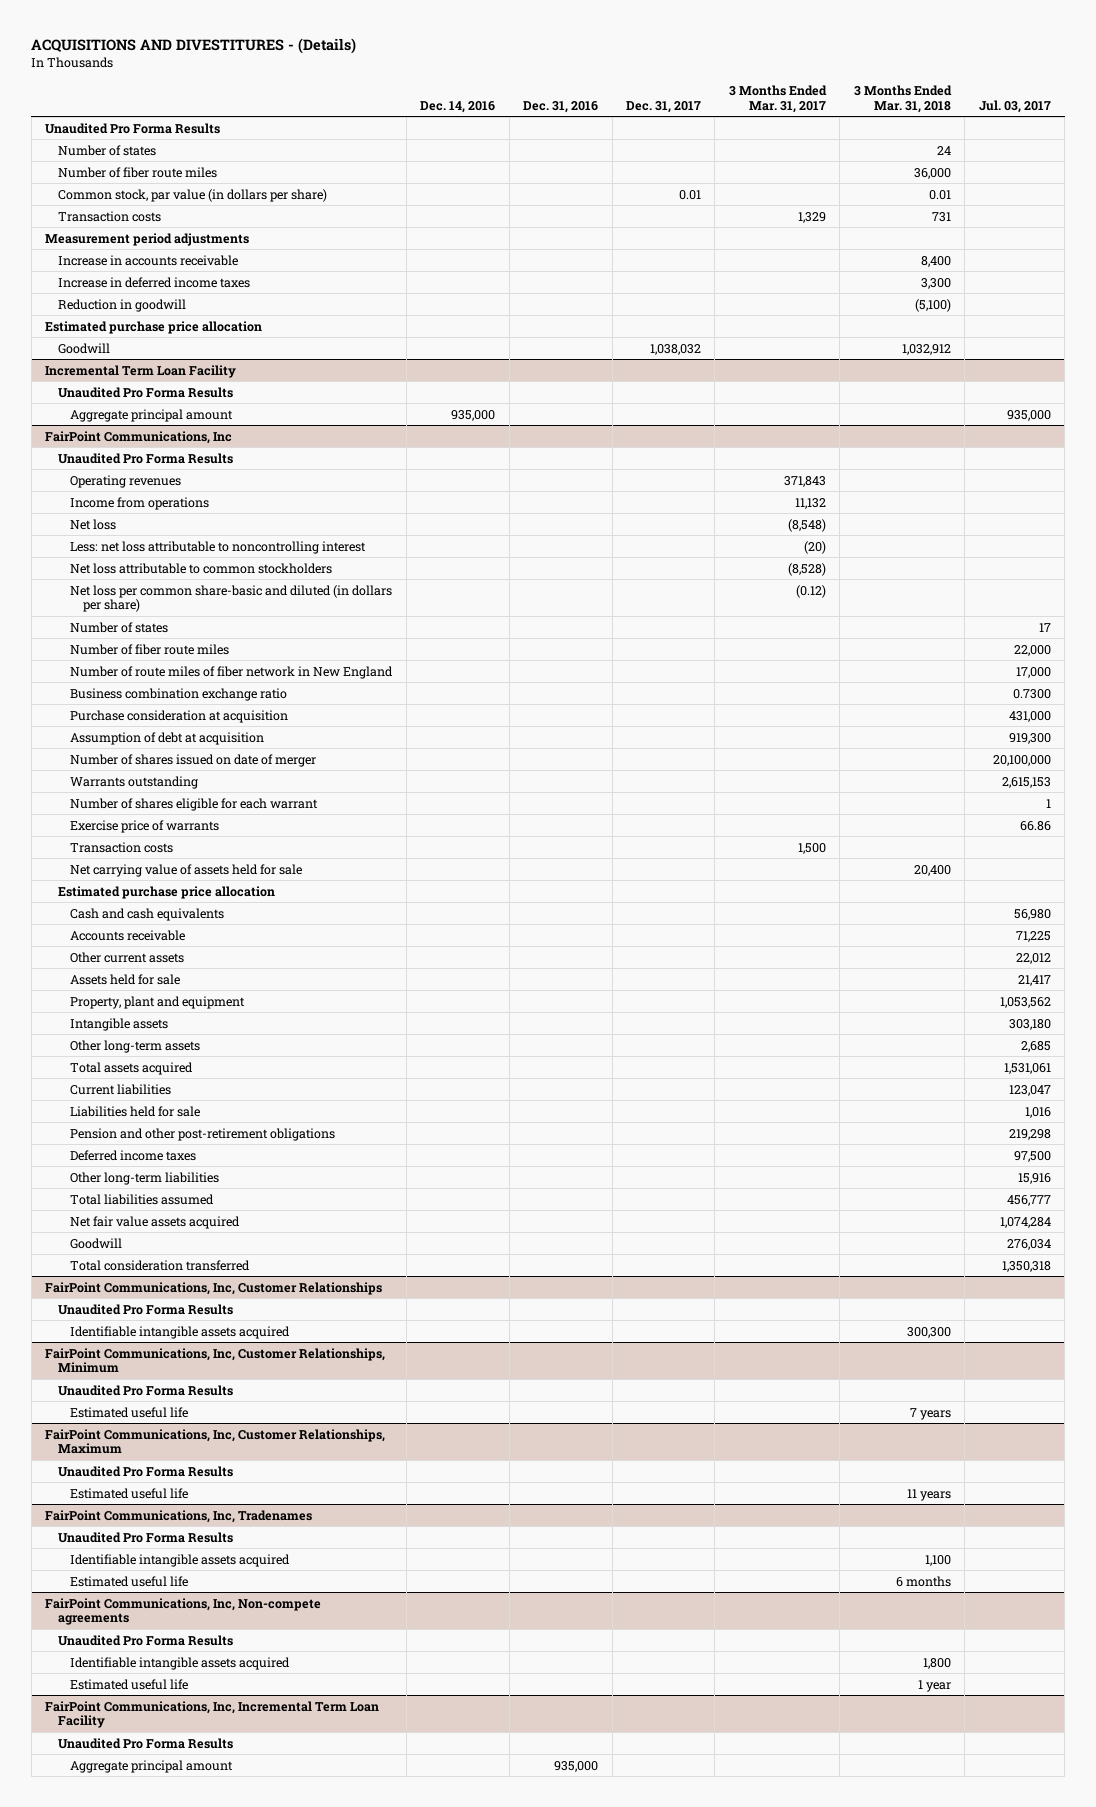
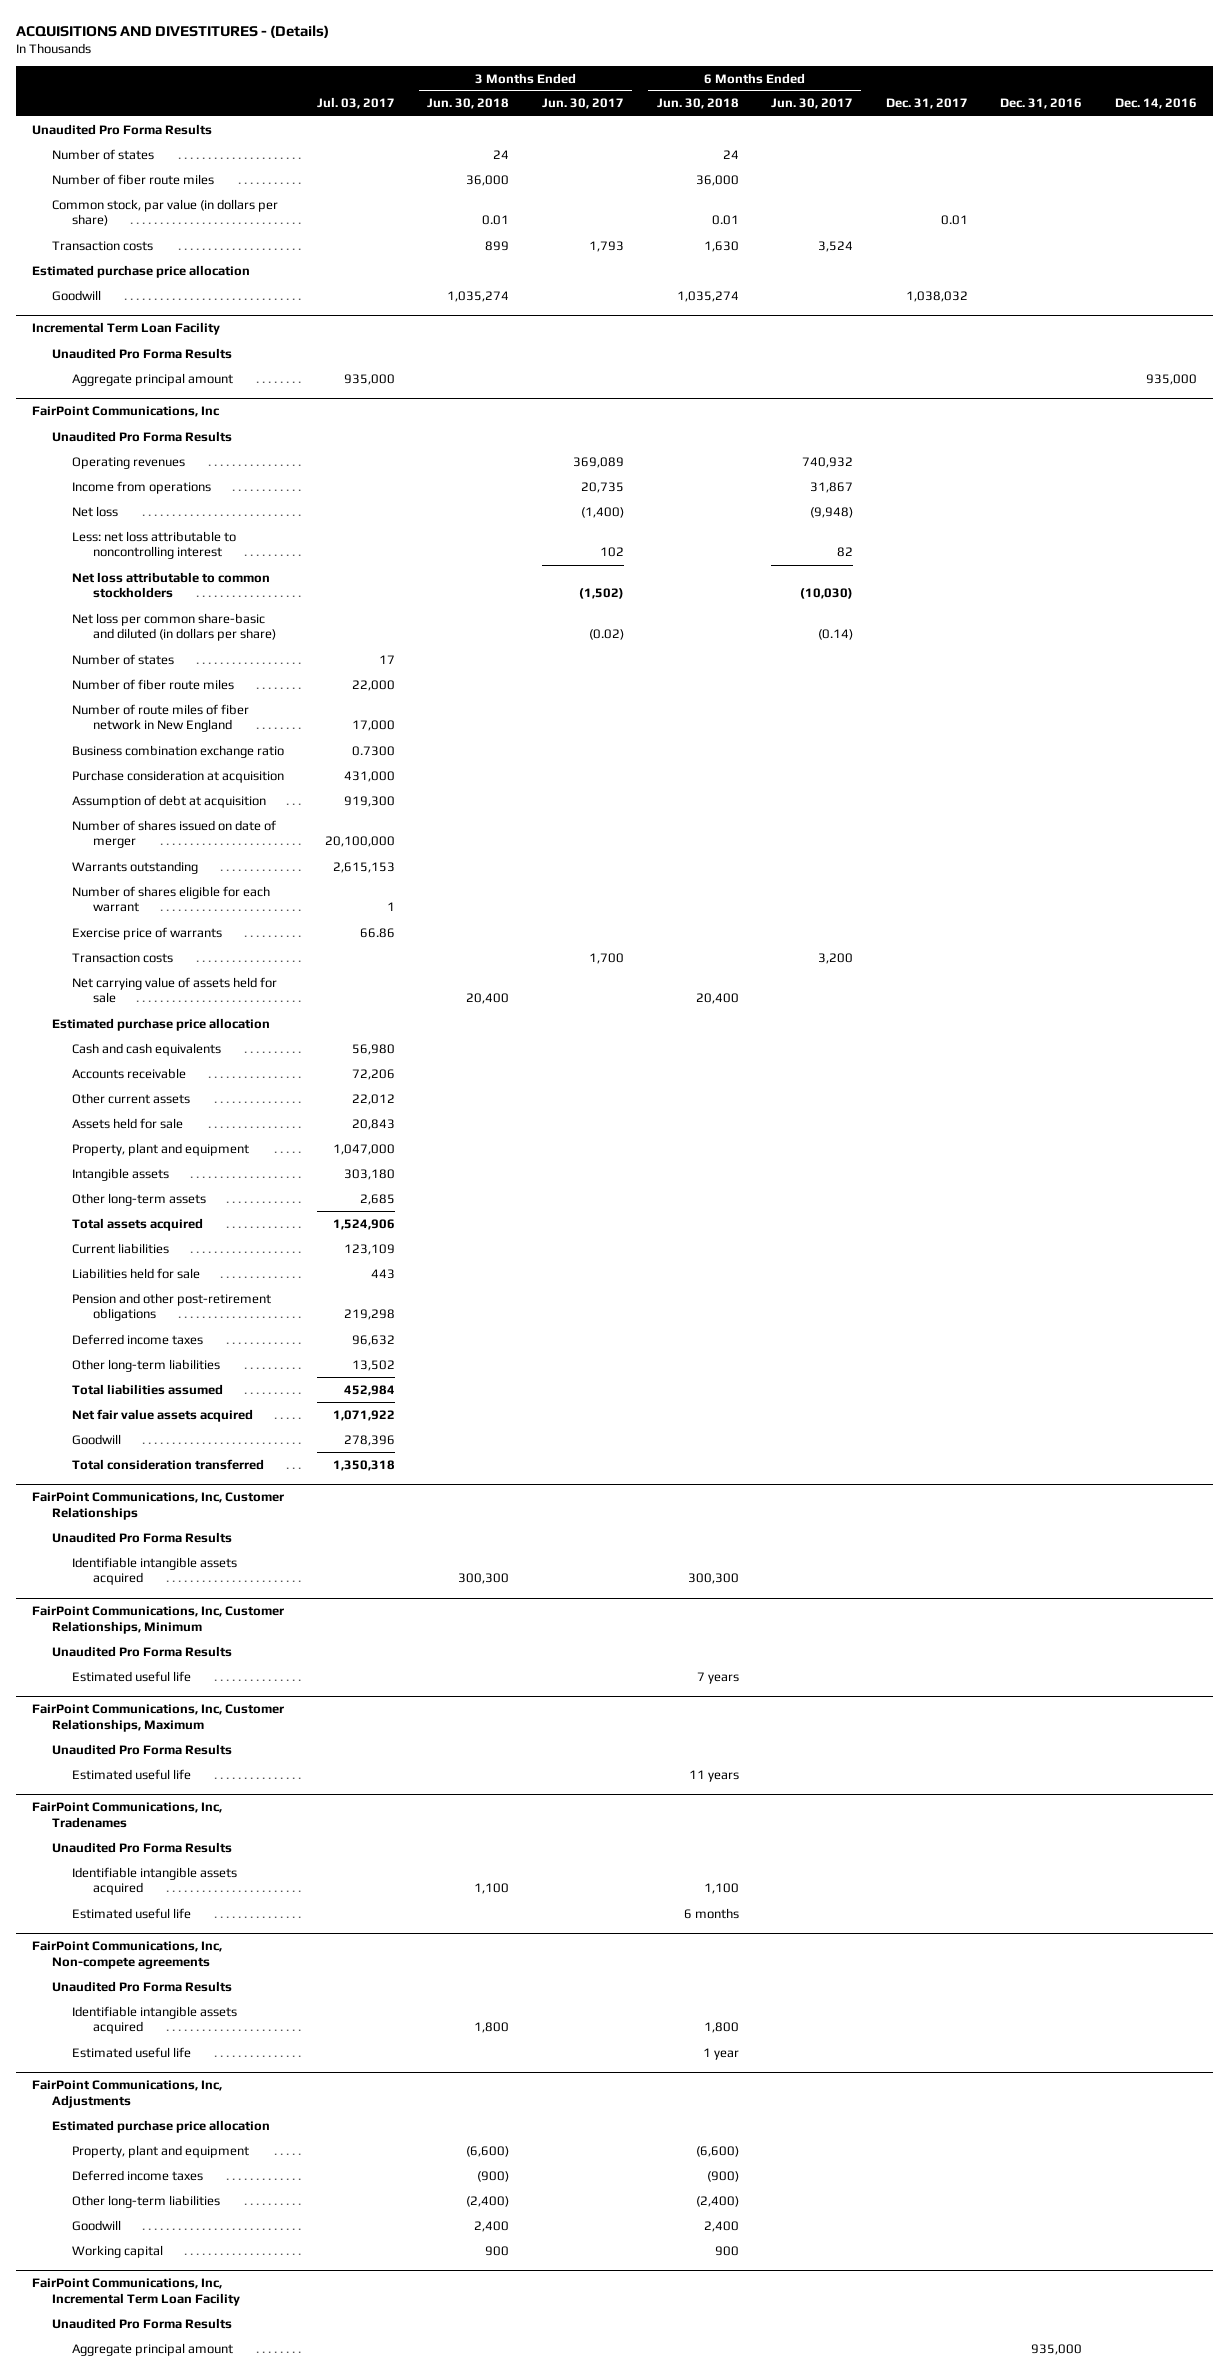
- | Dec. 14, 2016 | Dec. 31, 2016 | Dec. 31, 2017 | 3 Months Ended Mar. 31, 2017 | 3 Months Ended Mar. 31, 2018 | Jul. 03, 2017
+ | Jul. 03, 2017 | 3 Months Ended Jun. 30, 2018 | 3 Months Ended Jun. 30, 2017 | 6 Months Ended Jun. 30, 2018 | 6 Months Ended Jun. 30, 2017 | Dec. 31, 2017 | Dec. 31, 2016 | Dec. 14, 2016
- Measurement period adjustments
- Increase in accounts receivable | | | | | 8,400 |
- Increase in deferred income taxes | | | | | 3,300 |
- Reduction in goodwill | | | | | (5,100) |
@ FairPoint Communications, Inc
- Accounts receivable | | | | | | 71,225
+ Accounts receivable | 72,206 | | | | | | |
- Assets held for sale | | | | | | 21,417
- Property, plant and equipment | | | | | | 1,053,562
+ Assets held for sale | 20,843 | | | | | | |
+ Property, plant and equipment | 1,047,000 | | | | | | |
- Total assets acquired | | | | | | 1,531,061
- Current liabilities | | | | | | 123,047
- Liabilities held for sale | | | | | | 1,016
+ Total assets acquired | 1,524,906 | | | | | | |
+ Current liabilities | 123,109 | | | | | | |
+ Liabilities held for sale | 443 | | | | | | |
- Deferred income taxes | | | | | | 97,500
- Other long-term liabilities | | | | | | 15,916
- Total liabilities assumed | | | | | | 456,777
- Net fair value assets acquired | | | | | | 1,074,284
- Goodwill | | | | | | 276,034
+ Deferred income taxes | 96,632 | | | | | | |
+ Other long-term liabilities | 13,502 | | | | | | |
+ Total liabilities assumed | 452,984 | | | | | | |
+ Net fair value assets acquired | 1,071,922 | | | | | | |
+ Goodwill | 278,396 | | | | | | |
+ FairPoint Communications, Inc, Adjustments
+ Estimated purchase price allocation
+ Property, plant and equipment | | (6,600) | | (6,600) | | | |
+ Deferred income taxes | | (900) | | (900) | | | |
+ Other long-term liabilities | | (2,400) | | (2,400) | | | |
+ Goodwill | | 2,400 | | 2,400 | | | |
+ Working capital | | 900 | | 900 | | | |

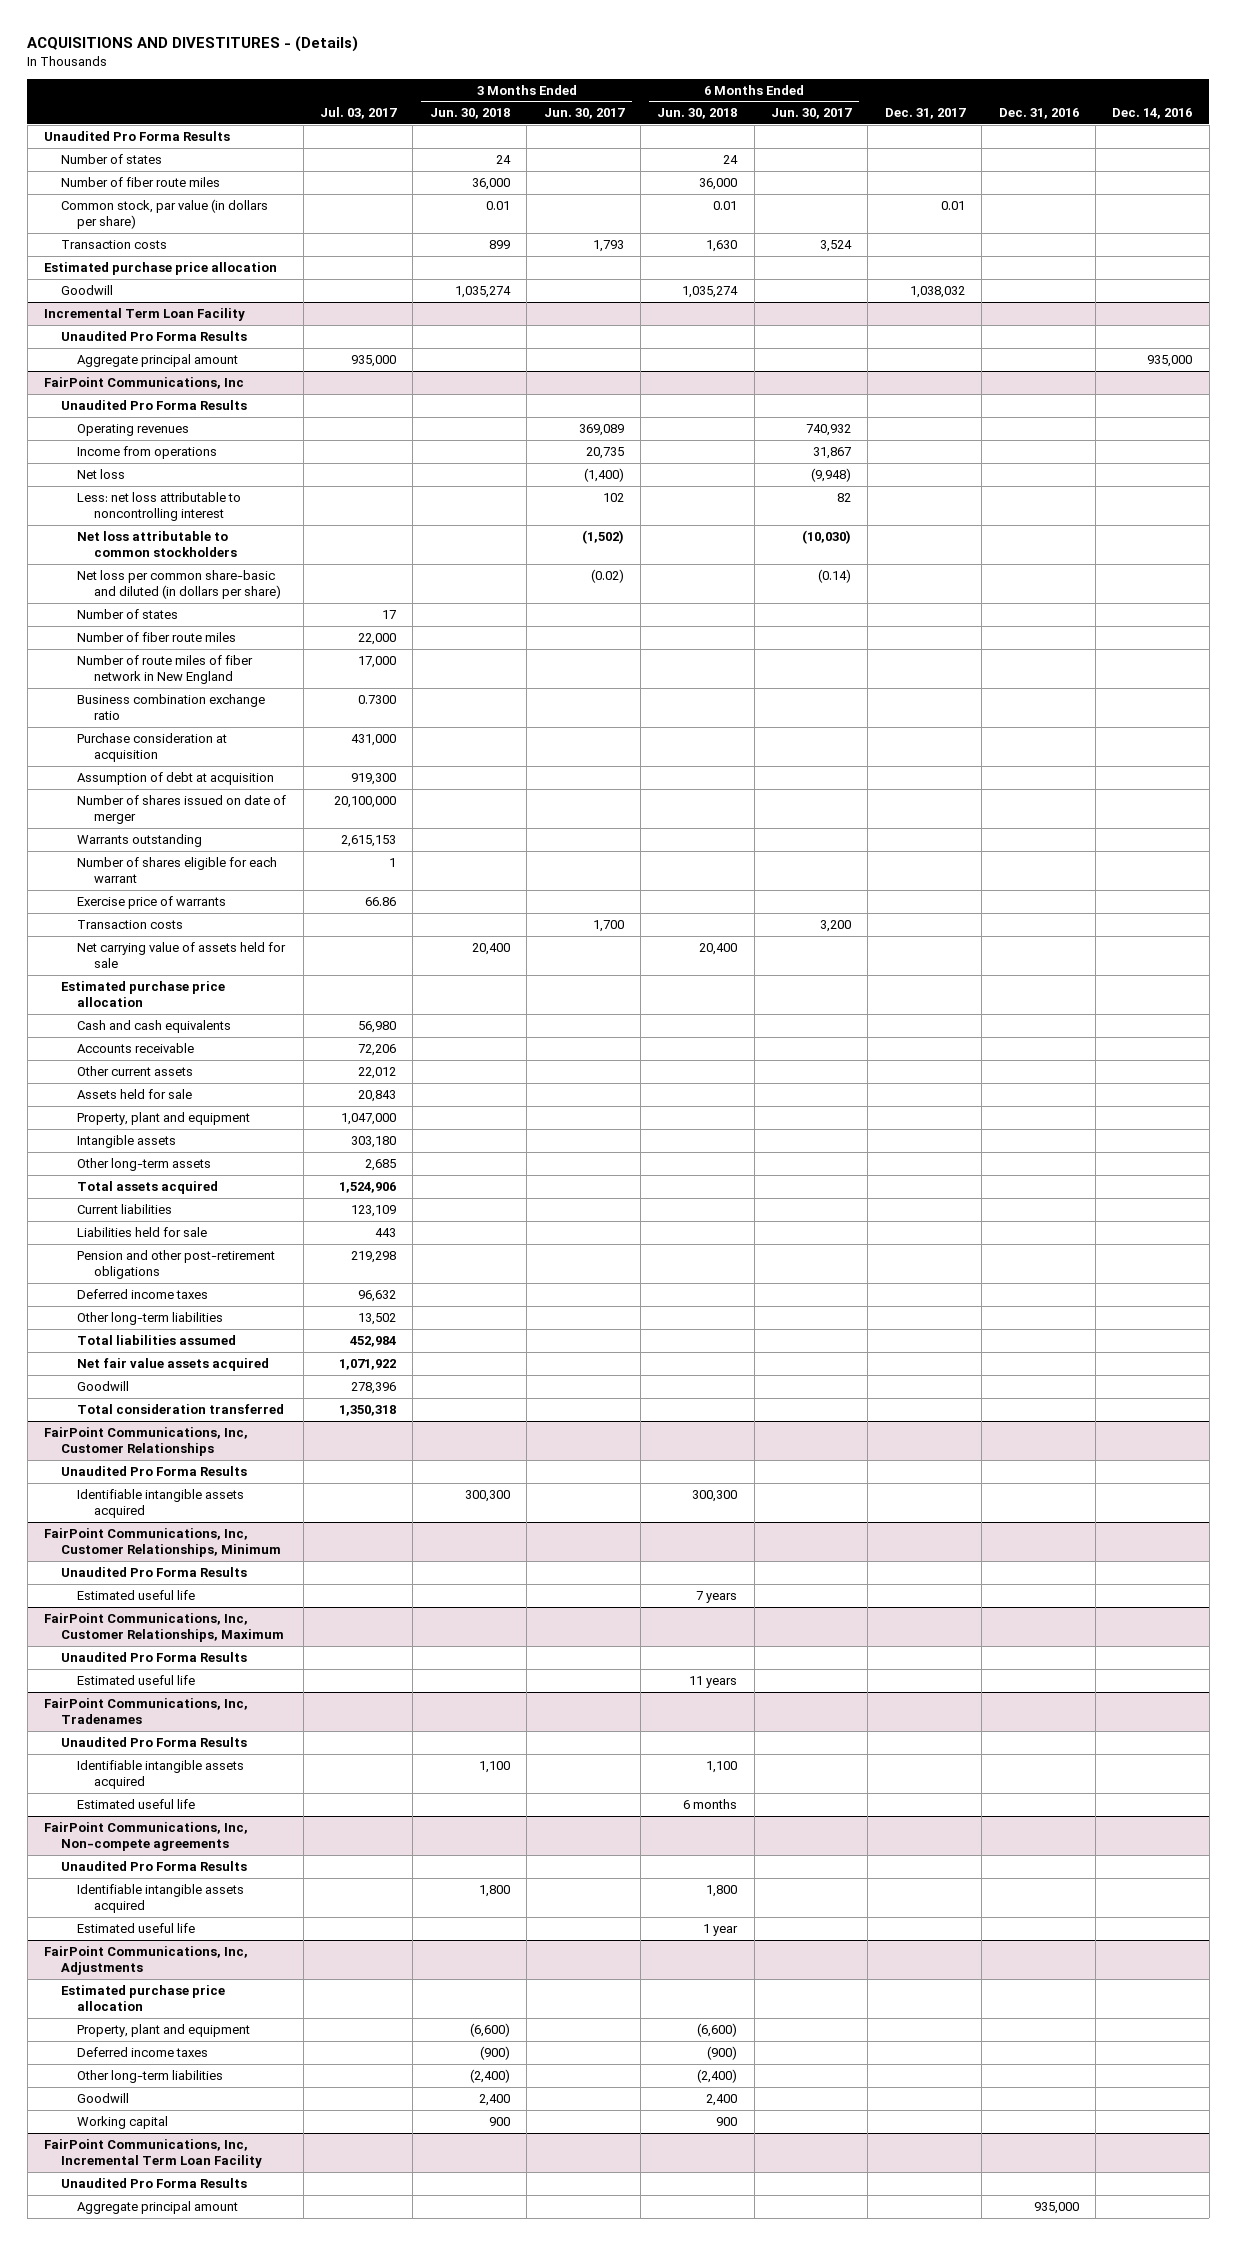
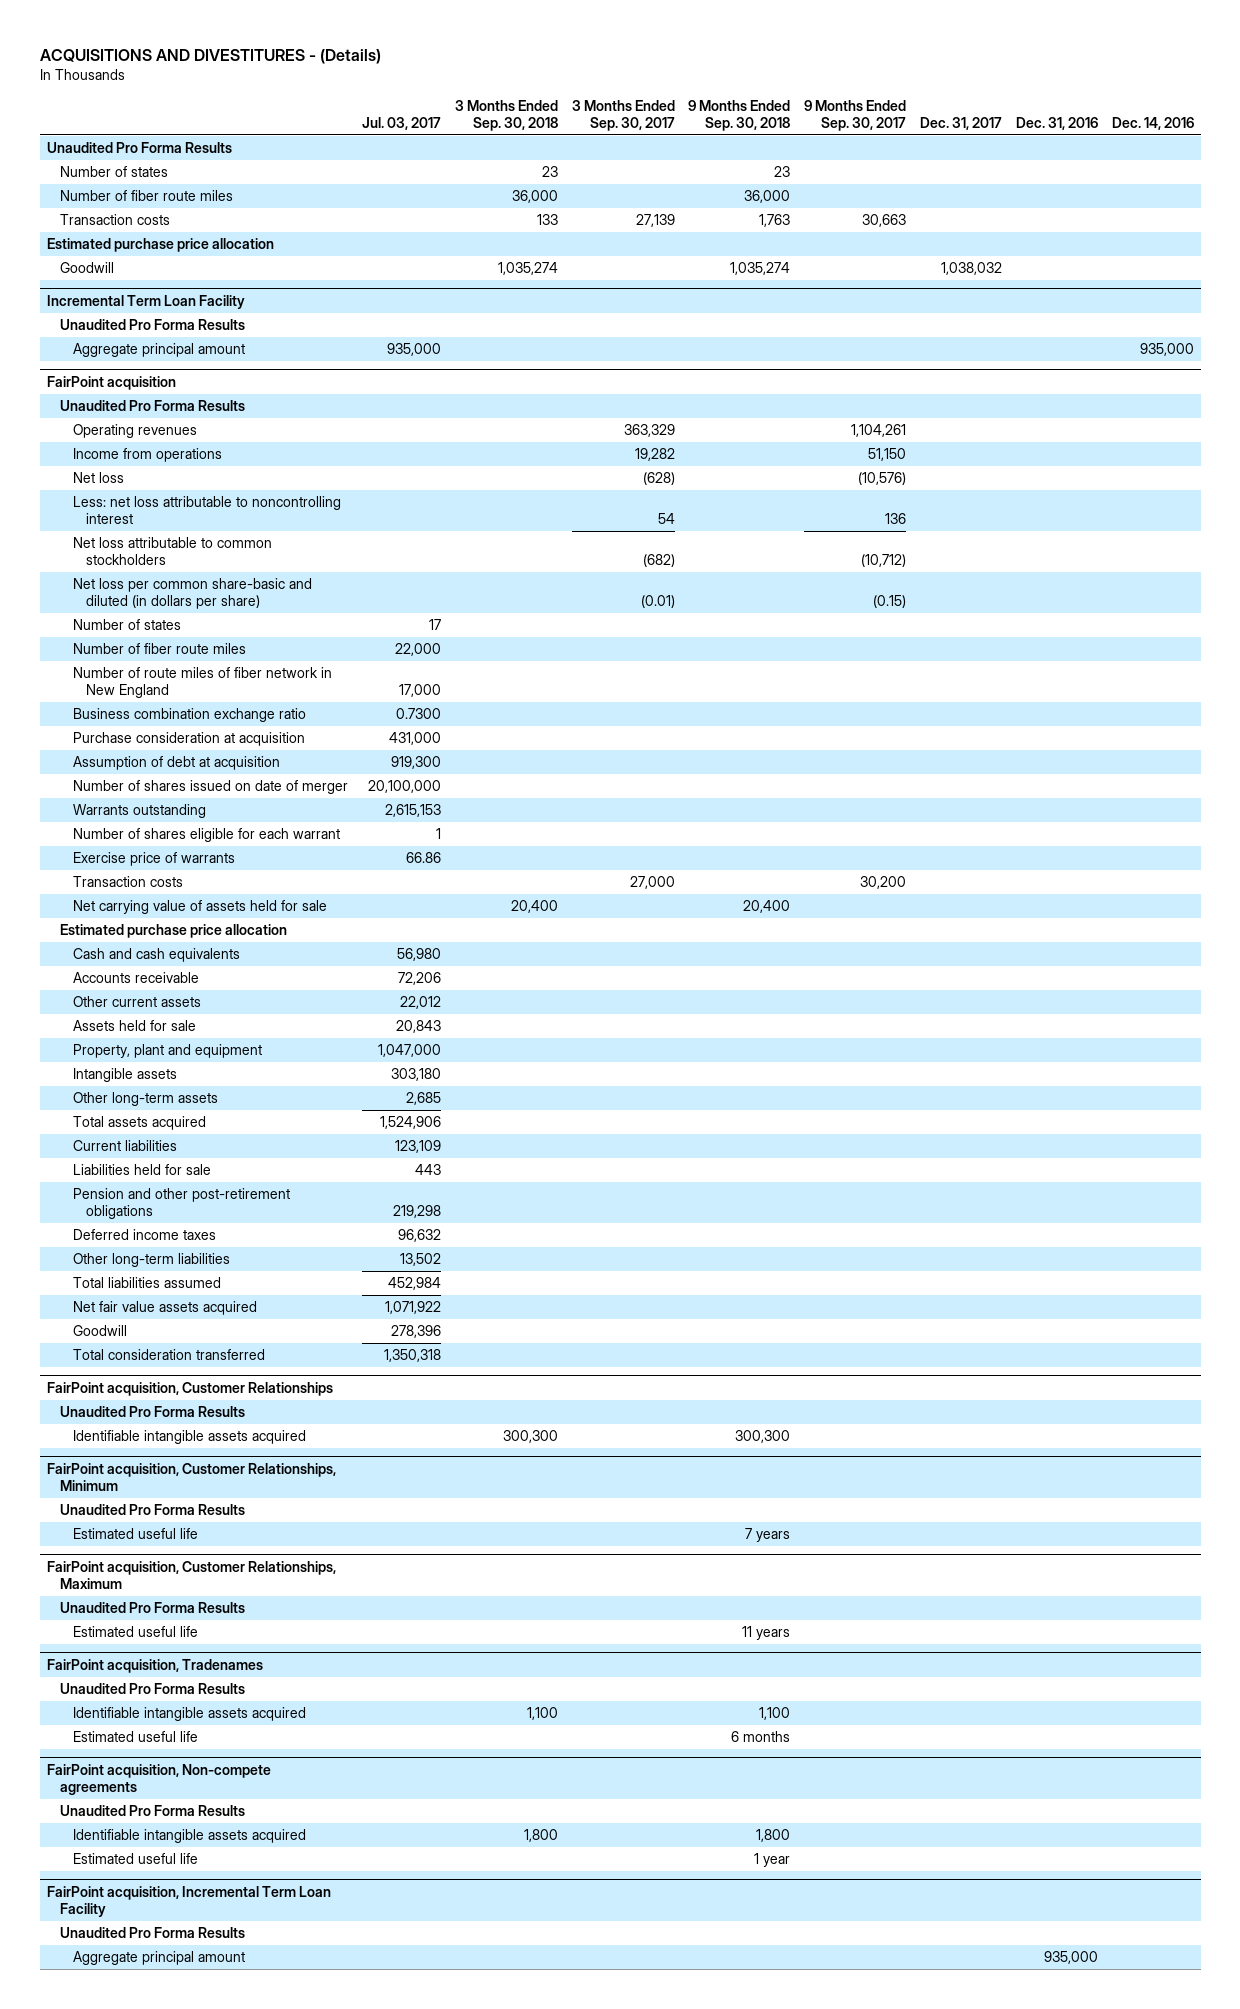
- | Jul. 03, 2017 | 3 Months Ended Jun. 30, 2018 | 3 Months Ended Jun. 30, 2017 | 6 Months Ended Jun. 30, 2018 | 6 Months Ended Jun. 30, 2017 | Dec. 31, 2017 | Dec. 31, 2016 | Dec. 14, 2016
+ | Jul. 03, 2017 | 3 Months Ended Sep. 30, 2018 | 3 Months Ended Sep. 30, 2017 | 9 Months Ended Sep. 30, 2018 | 9 Months Ended Sep. 30, 2017 | Dec. 31, 2017 | Dec. 31, 2016 | Dec. 14, 2016
- Common stock, par value (in dollars per share) | | 0.01 | | 0.01 | | 0.01 | |
- FairPoint Communications, Inc
+ FairPoint acquisition
- FairPoint Communications, Inc, Customer Relationships
+ FairPoint acquisition, Customer Relationships
- FairPoint Communications, Inc, Customer Relationships, Minimum
+ FairPoint acquisition, Customer Relationships, Minimum
- FairPoint Communications, Inc, Customer Relationships, Maximum
+ FairPoint acquisition, Customer Relationships, Maximum
- FairPoint Communications, Inc, Tradenames
- Unaudited Pro Forma Results
- Identifiable intangible assets acquired | | 1,100 | | 1,100 | | | |
- Estimated useful life | | | | 6 months | | | |
- FairPoint Communications, Inc, Non-compete agreements
+ FairPoint acquisition, Tradenames
+ Unaudited Pro Forma Results
+ Identifiable intangible assets acquired | | 1,100 | | 1,100 | | | |
+ Estimated useful life | | | | 6 months | | | |
+ FairPoint acquisition, Non-compete agreements
- FairPoint Communications, Inc, Adjustments
- Estimated purchase price allocation
- Property, plant and equipment | | (6,600) | | (6,600) | | | |
- Deferred income taxes | | (900) | | (900) | | | |
- Other long-term liabilities | | (2,400) | | (2,400) | | | |
- Goodwill | | 2,400 | | 2,400 | | | |
- Working capital | | 900 | | 900 | | | |
- FairPoint Communications, Inc, Incremental Term Loan Facility
+ FairPoint acquisition, Incremental Term Loan Facility

